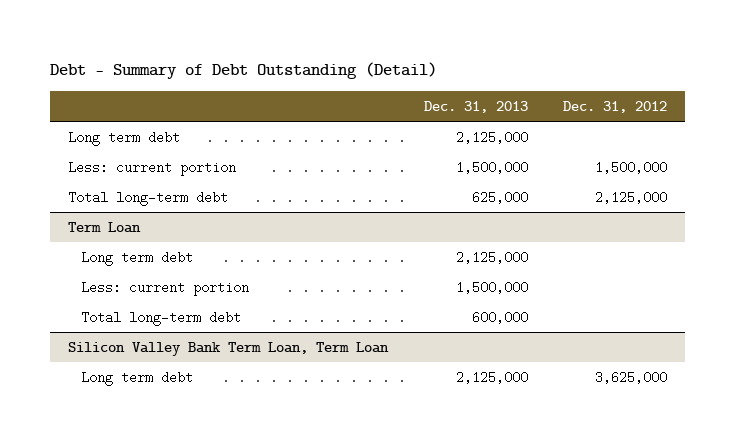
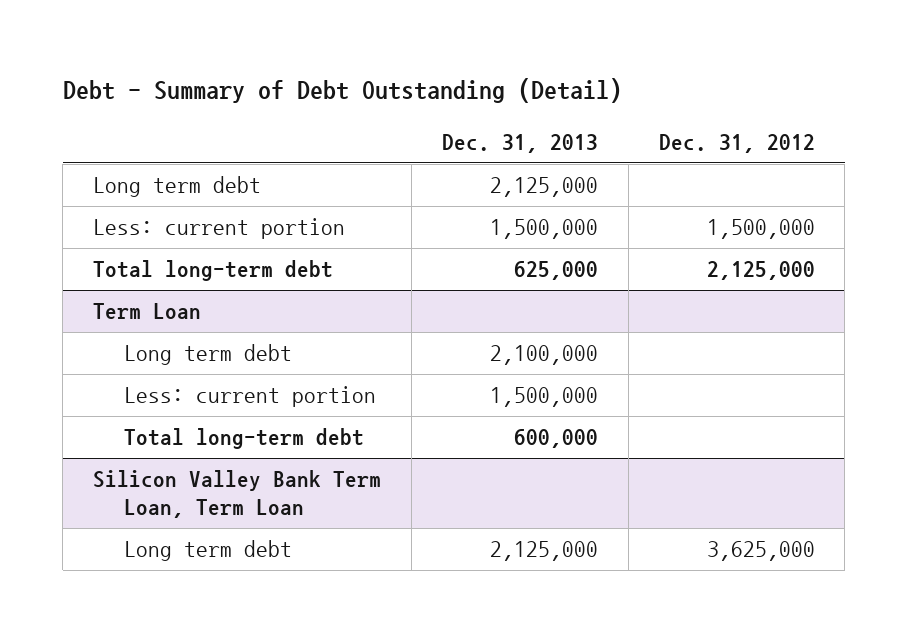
@ Term Loan
- Long term debt | 2,125,000 |
+ Long term debt | 2,100,000 |

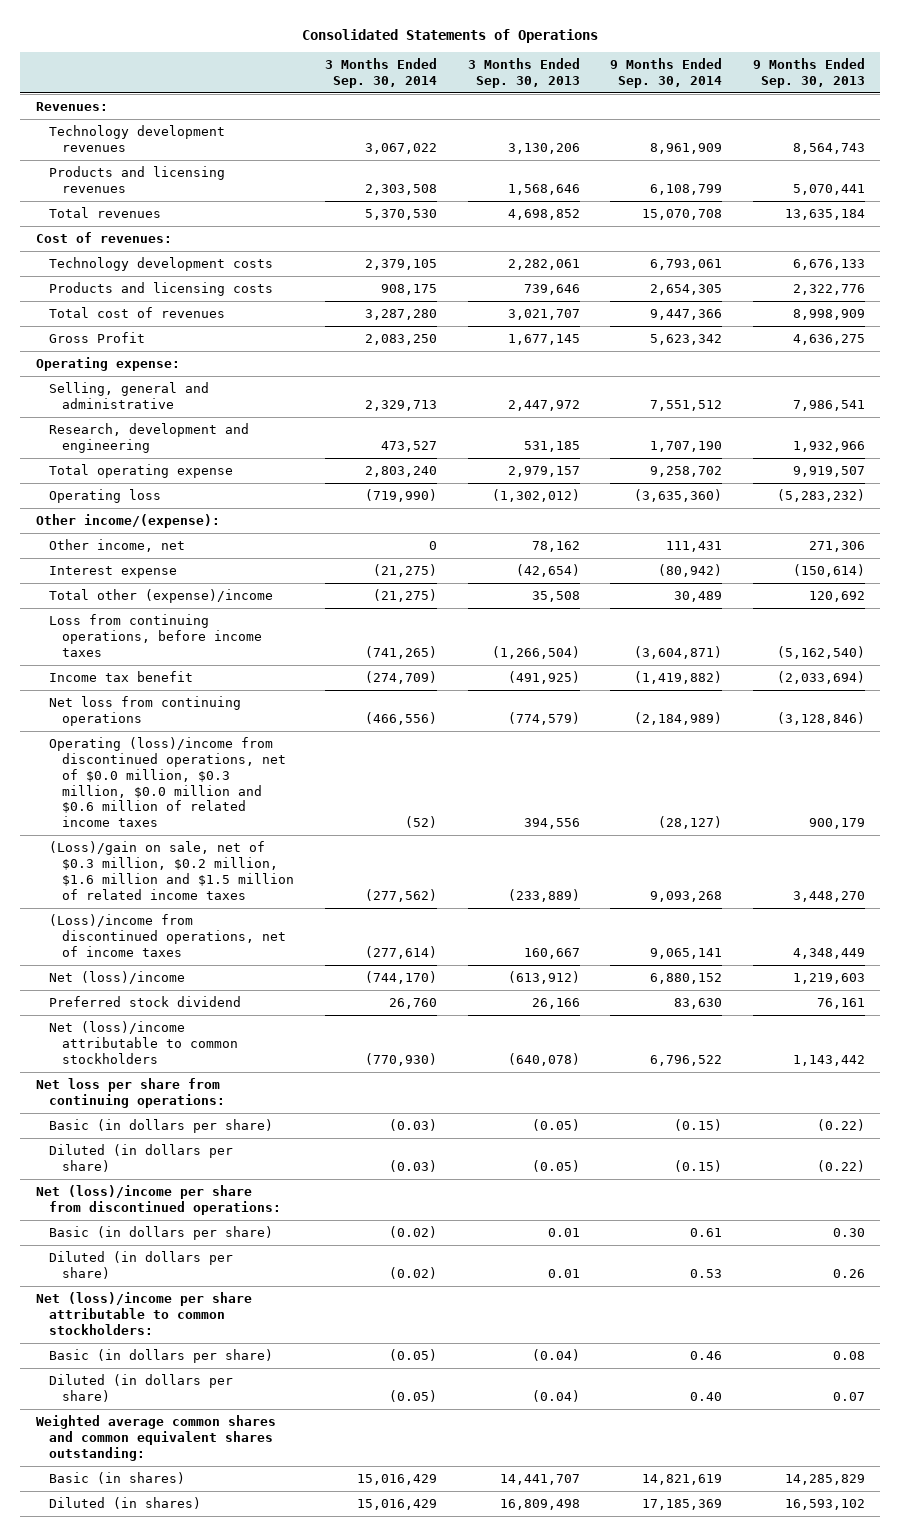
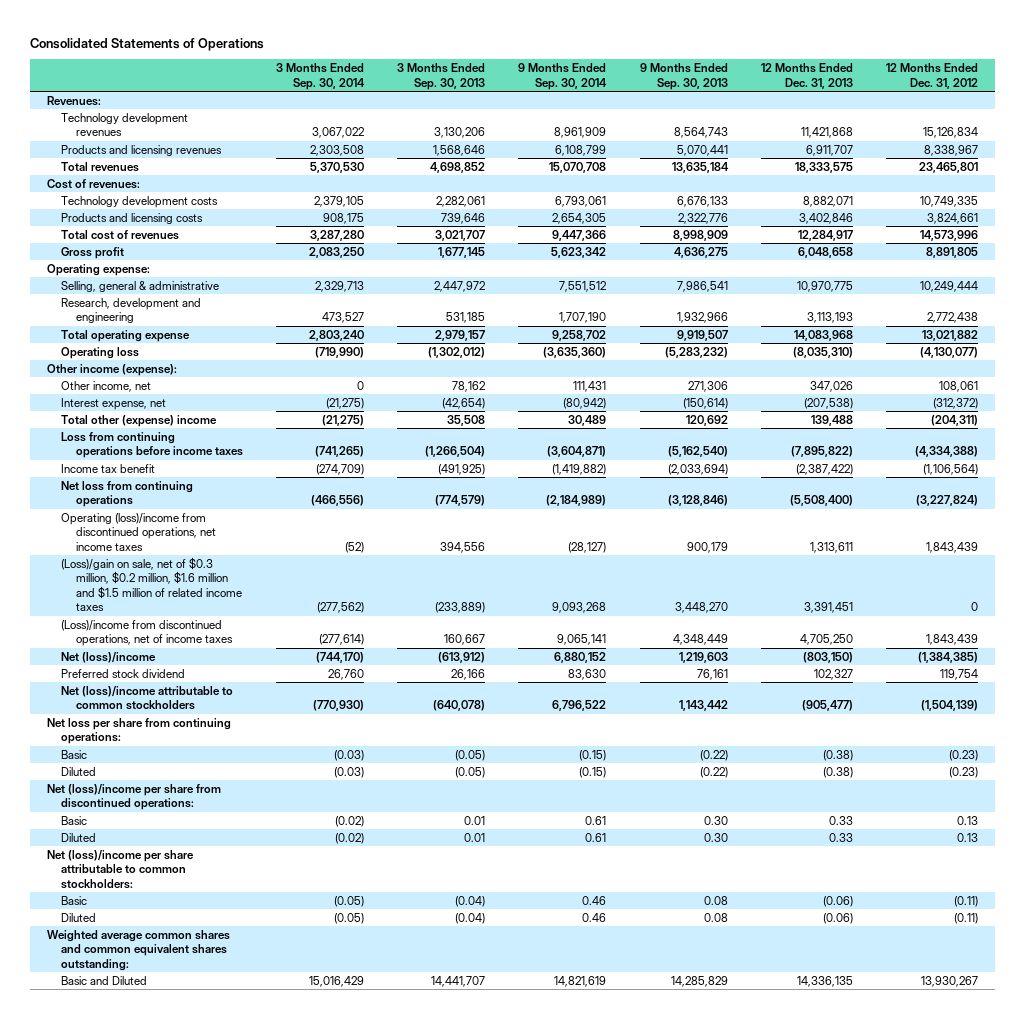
- | 3 Months Ended Sep. 30, 2014 | 3 Months Ended Sep. 30, 2013 | 9 Months Ended Sep. 30, 2014 | 9 Months Ended Sep. 30, 2013
+ | 3 Months Ended Sep. 30, 2014 | 3 Months Ended Sep. 30, 2013 | 9 Months Ended Sep. 30, 2014 | 9 Months Ended Sep. 30, 2013 | 12 Months Ended Dec. 31, 2013 | 12 Months Ended Dec. 31, 2012
- Gross Profit | 2,083,250 | 1,677,145 | 5,623,342 | 4,636,275
+ Gross profit | 2,083,250 | 1,677,145 | 5,623,342 | 4,636,275 | 6,048,658 | 8,891,805
- Selling, general and administrative | 2,329,713 | 2,447,972 | 7,551,512 | 7,986,541
+ Selling, general & administrative | 2,329,713 | 2,447,972 | 7,551,512 | 7,986,541 | 10,970,775 | 10,249,444
- Other income/(expense):
+ Other income (expense):
- Interest expense | (21,275) | (42,654) | (80,942) | (150,614)
- Total other (expense)/income | (21,275) | 35,508 | 30,489 | 120,692
- Loss from continuing operations, before income taxes | (741,265) | (1,266,504) | (3,604,871) | (5,162,540)
+ Interest expense, net | (21,275) | (42,654) | (80,942) | (150,614) | (207,538) | (312,372)
+ Total other (expense) income | (21,275) | 35,508 | 30,489 | 120,692 | 139,488 | (204,311)
+ Loss from continuing operations before income taxes | (741,265) | (1,266,504) | (3,604,871) | (5,162,540) | (7,895,822) | (4,334,388)
- Operating (loss)/income from discontinued operations, net of $0.0 million, $0.3 million, $0.0 million and $0.6 million of related income taxes | (52) | 394,556 | (28,127) | 900,179
+ Operating (loss)/income from discontinued operations, net income taxes | (52) | 394,556 | (28,127) | 900,179 | 1,313,611 | 1,843,439
- Basic (in dollars per share) | (0.03) | (0.05) | (0.15) | (0.22)
- Diluted (in dollars per share) | (0.03) | (0.05) | (0.15) | (0.22)
+ Basic | (0.03) | (0.05) | (0.15) | (0.22) | (0.38) | (0.23)
+ Diluted | (0.03) | (0.05) | (0.15) | (0.22) | (0.38) | (0.23)
- Basic (in dollars per share) | (0.02) | 0.01 | 0.61 | 0.30
- Diluted (in dollars per share) | (0.02) | 0.01 | 0.53 | 0.26
+ Basic | (0.02) | 0.01 | 0.61 | 0.30 | 0.33 | 0.13
+ Diluted | (0.02) | 0.01 | 0.61 | 0.30 | 0.33 | 0.13
- Basic (in dollars per share) | (0.05) | (0.04) | 0.46 | 0.08
- Diluted (in dollars per share) | (0.05) | (0.04) | 0.40 | 0.07
+ Basic | (0.05) | (0.04) | 0.46 | 0.08 | (0.06) | (0.11)
+ Diluted | (0.05) | (0.04) | 0.46 | 0.08 | (0.06) | (0.11)
- Basic (in shares) | 15,016,429 | 14,441,707 | 14,821,619 | 14,285,829
- Diluted (in shares) | 15,016,429 | 16,809,498 | 17,185,369 | 16,593,102
+ Basic and Diluted | 15,016,429 | 14,441,707 | 14,821,619 | 14,285,829 | 14,336,135 | 13,930,267

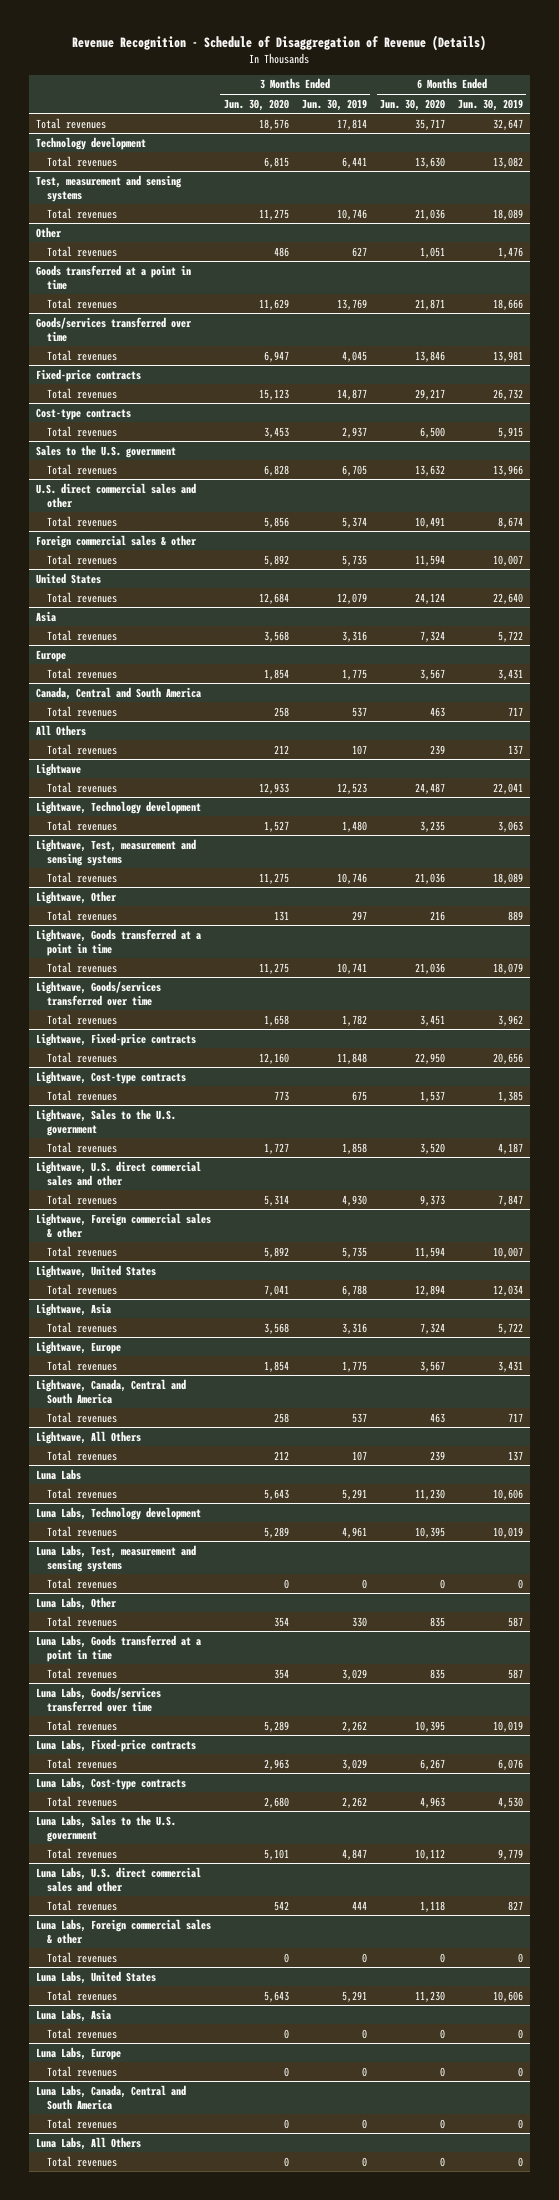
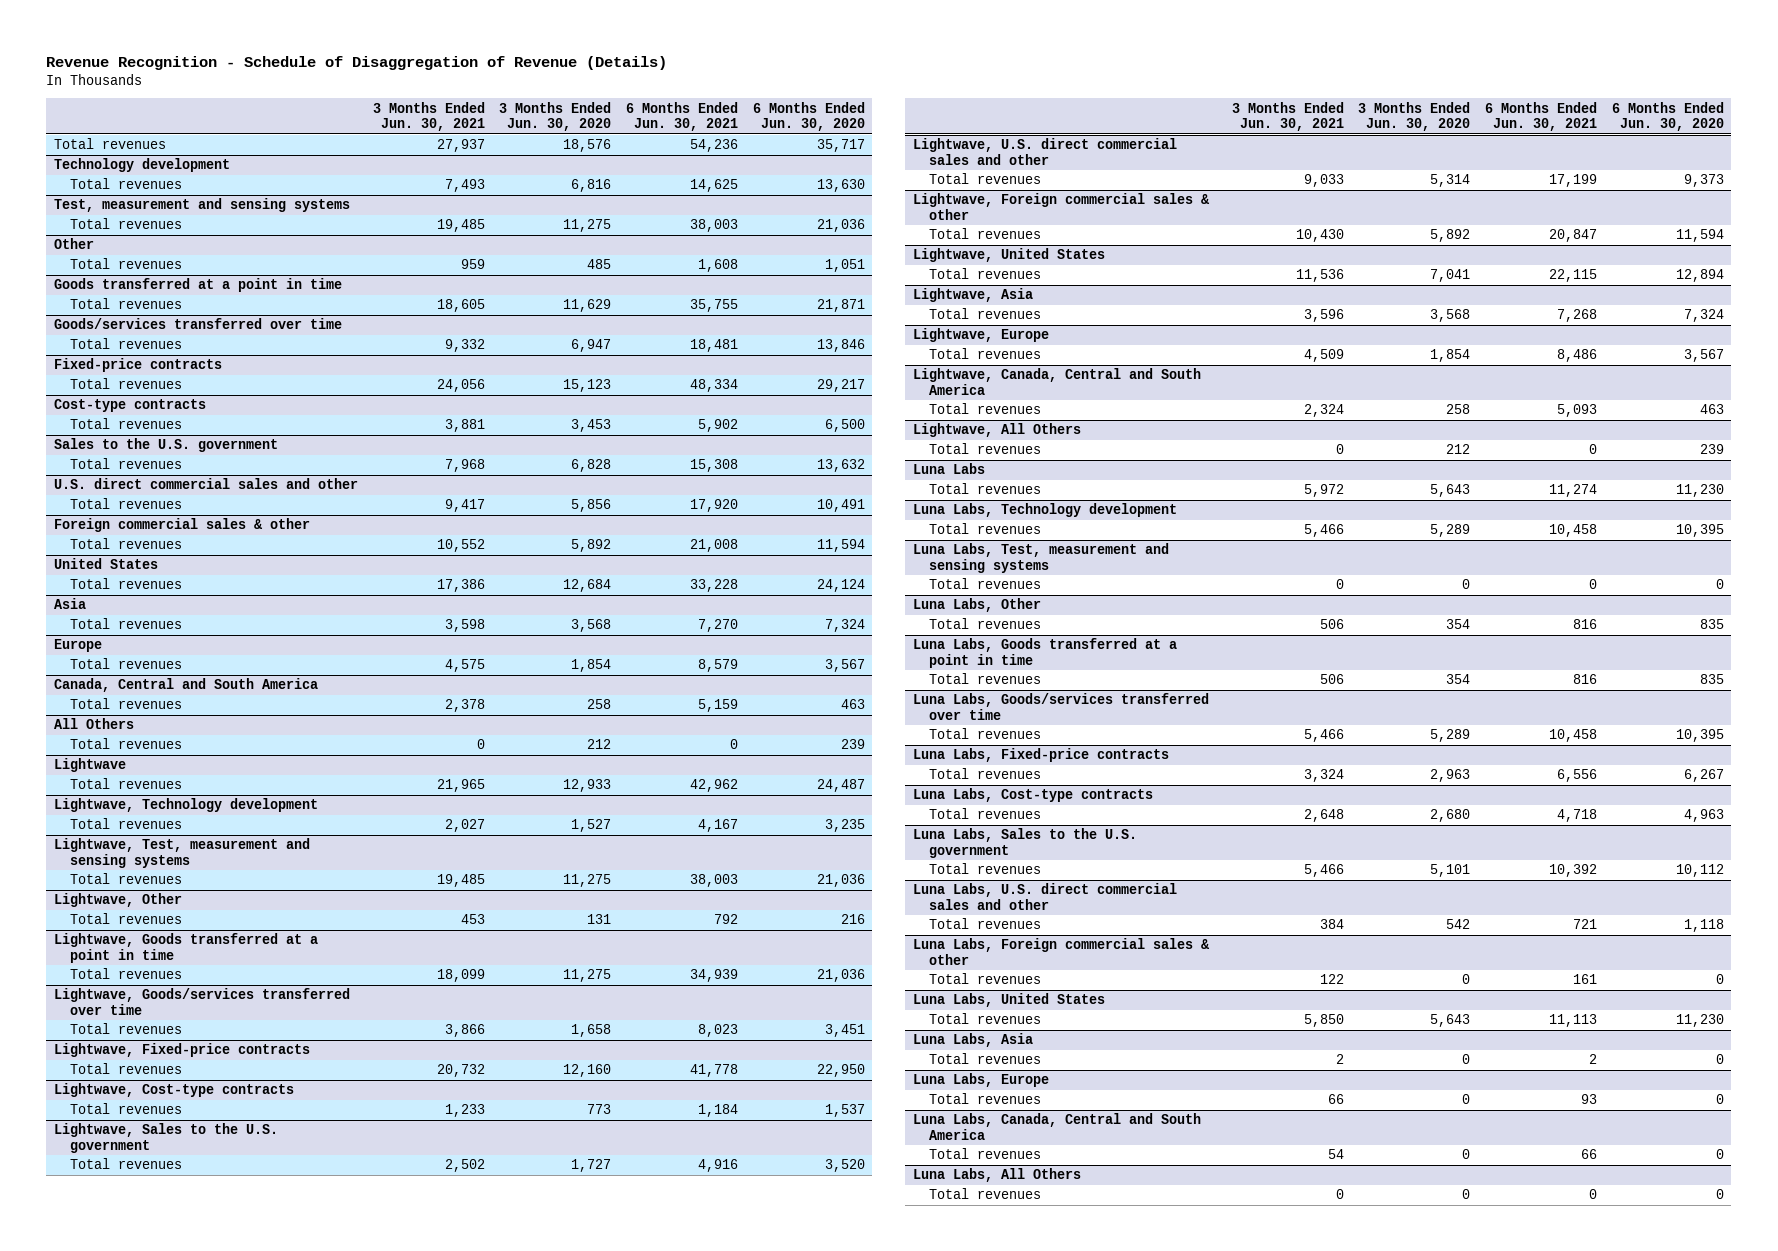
- | 3 Months Ended Jun. 30, 2020 | 3 Months Ended Jun. 30, 2019 | 6 Months Ended Jun. 30, 2020 | 6 Months Ended Jun. 30, 2019
+ | 3 Months Ended Jun. 30, 2021 | 3 Months Ended Jun. 30, 2020 | 6 Months Ended Jun. 30, 2021 | 6 Months Ended Jun. 30, 2020
@ Technology development
- Total revenues | 6,815 | 6,441 | 13,630 | 13,082
+ Total revenues | 7,493 | 6,816 | 14,625 | 13,630
@ Other
- Total revenues | 486 | 627 | 1,051 | 1,476
+ Total revenues | 959 | 485 | 1,608 | 1,051

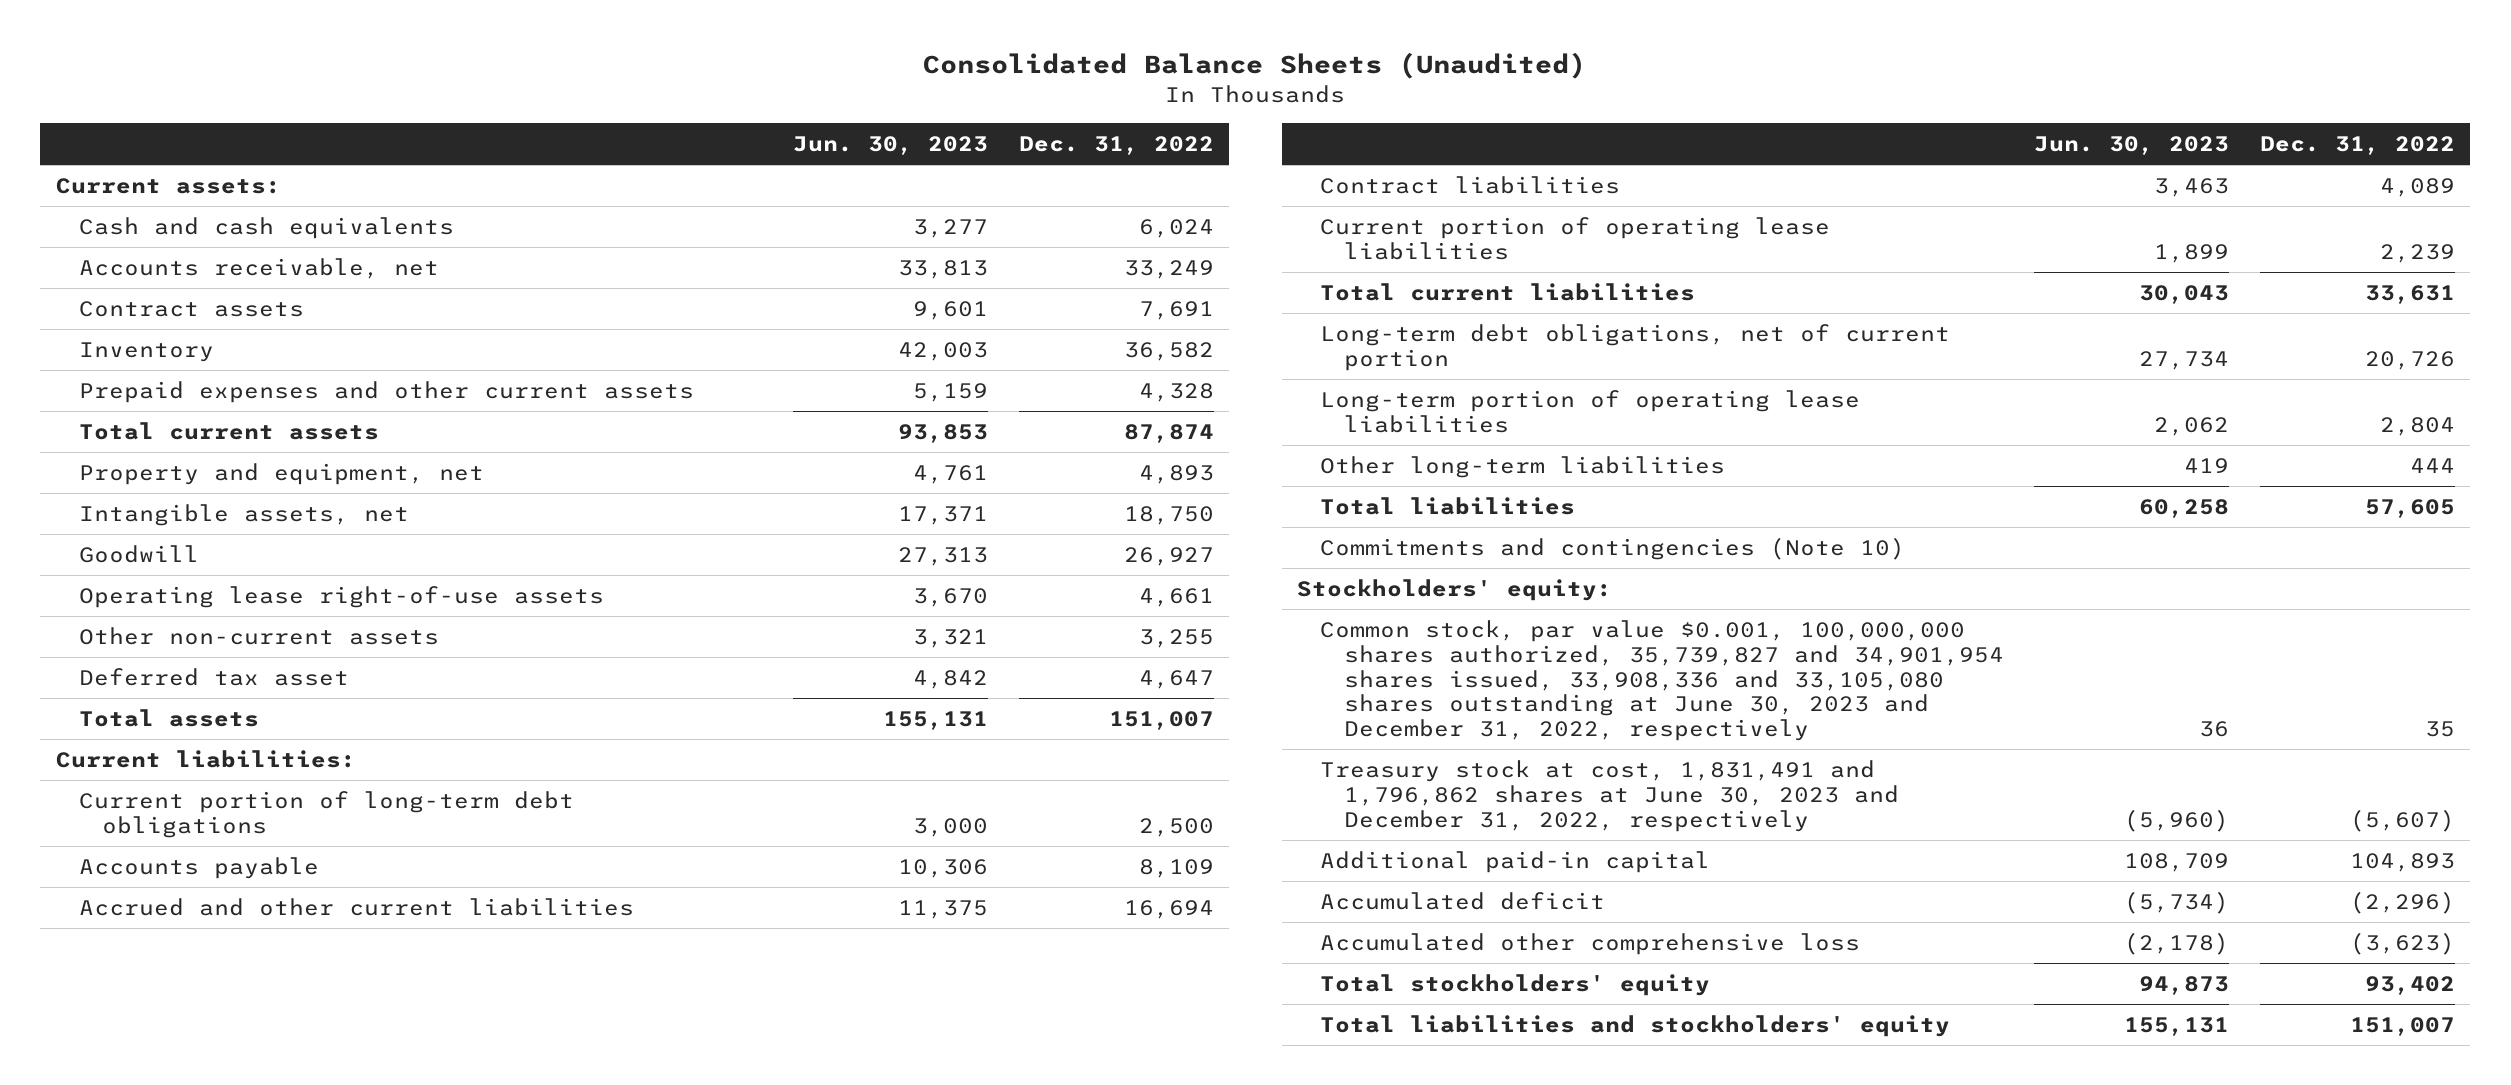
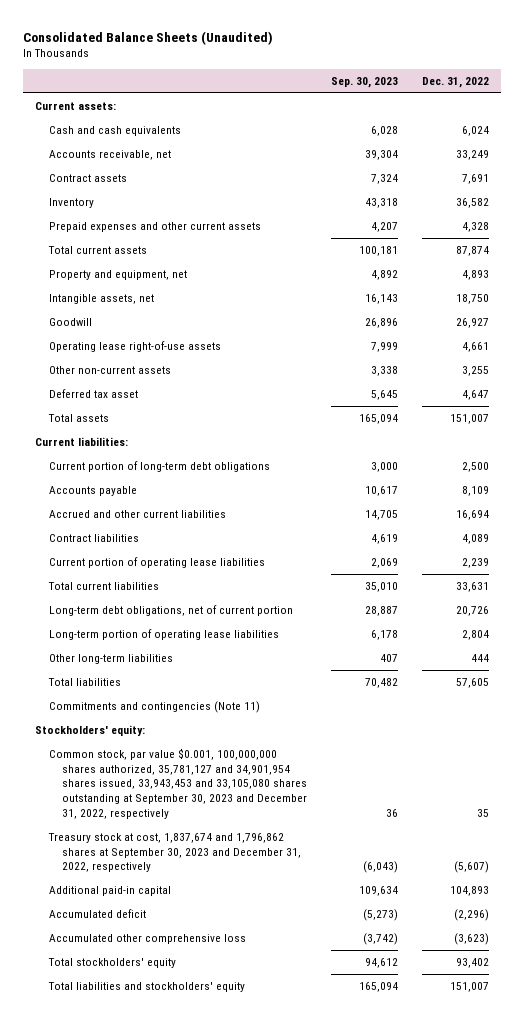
- | Jun. 30, 2023 | Dec. 31, 2022
+ | Sep. 30, 2023 | Dec. 31, 2022
- Commitments and contingencies (Note 10)
+ Commitments and contingencies (Note 11)
- Common stock, par value $0.001, 100,000,000 shares authorized, 35,739,827 and 34,901,954 shares issued, 33,908,336 and 33,105,080 shares outstanding at June 30, 2023 and December 31, 2022, respectively | 36 | 35
- Treasury stock at cost, 1,831,491 and 1,796,862 shares at June 30, 2023 and December 31, 2022, respectively | (5,960) | (5,607)
+ Common stock, par value $0.001, 100,000,000 shares authorized, 35,781,127 and 34,901,954 shares issued, 33,943,453 and 33,105,080 shares outstanding at September 30, 2023 and December 31, 2022, respectively | 36 | 35
+ Treasury stock at cost, 1,837,674 and 1,796,862 shares at September 30, 2023 and December 31, 2022, respectively | (6,043) | (5,607)

